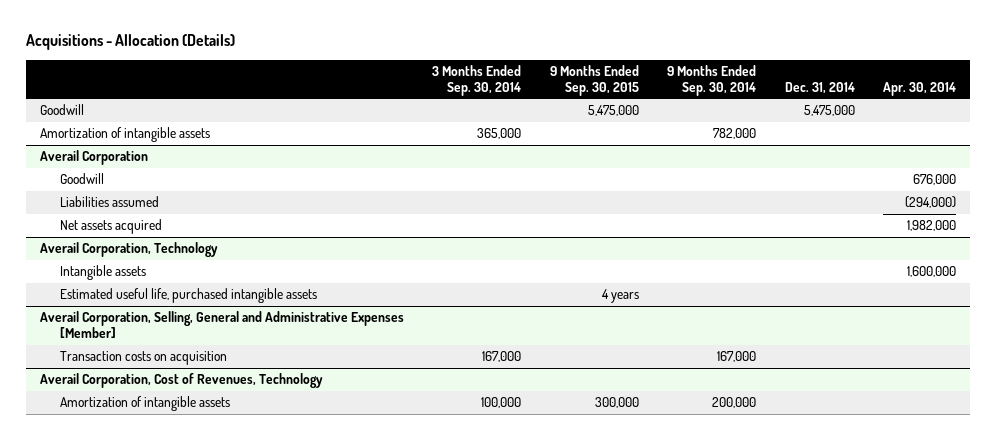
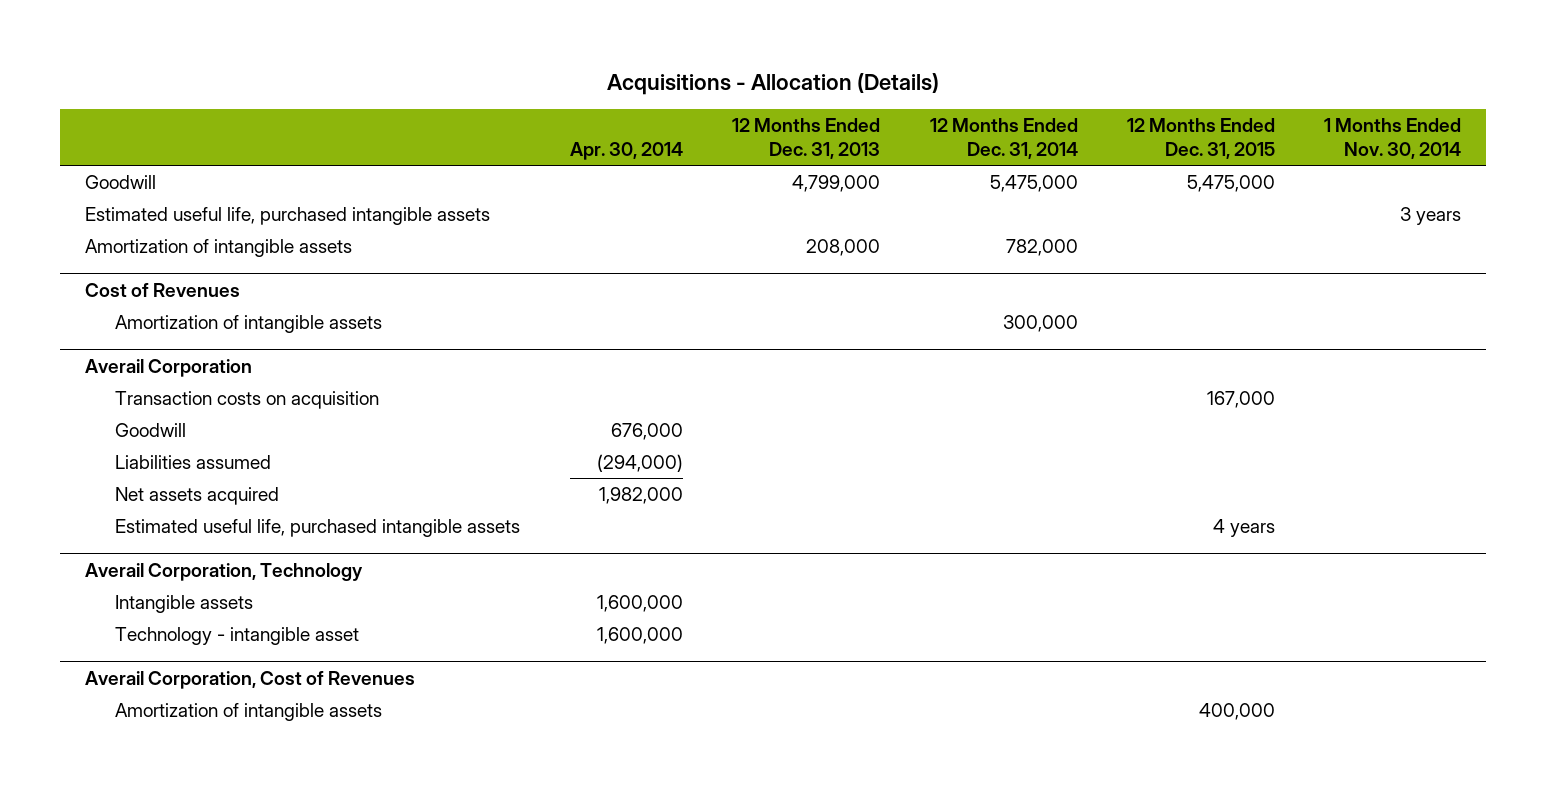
- | 3 Months Ended Sep. 30, 2014 | 9 Months Ended Sep. 30, 2015 | 9 Months Ended Sep. 30, 2014 | Dec. 31, 2014 | Apr. 30, 2014
+ | Apr. 30, 2014 | 12 Months Ended Dec. 31, 2013 | 12 Months Ended Dec. 31, 2014 | 12 Months Ended Dec. 31, 2015 | 1 Months Ended Nov. 30, 2014
+ Estimated useful life, purchased intangible assets | | | | | 3 years
+ Cost of Revenues
+ Amortization of intangible assets | | | 300,000 | |
@ Averail Corporation
+ Transaction costs on acquisition | | | | 167,000 |
+ Estimated useful life, purchased intangible assets | | | | 4 years |
@ Averail Corporation, Technology
- Estimated useful life, purchased intangible assets | | 4 years | | |
- Averail Corporation, Selling, General and Administrative Expenses [Member]
- Transaction costs on acquisition | 167,000 | | 167,000 | |
- Averail Corporation, Cost of Revenues, Technology
@ Averail Corporation, Technology
+ Technology - intangible asset | 1,600,000 | | | |
+ Averail Corporation, Cost of Revenues

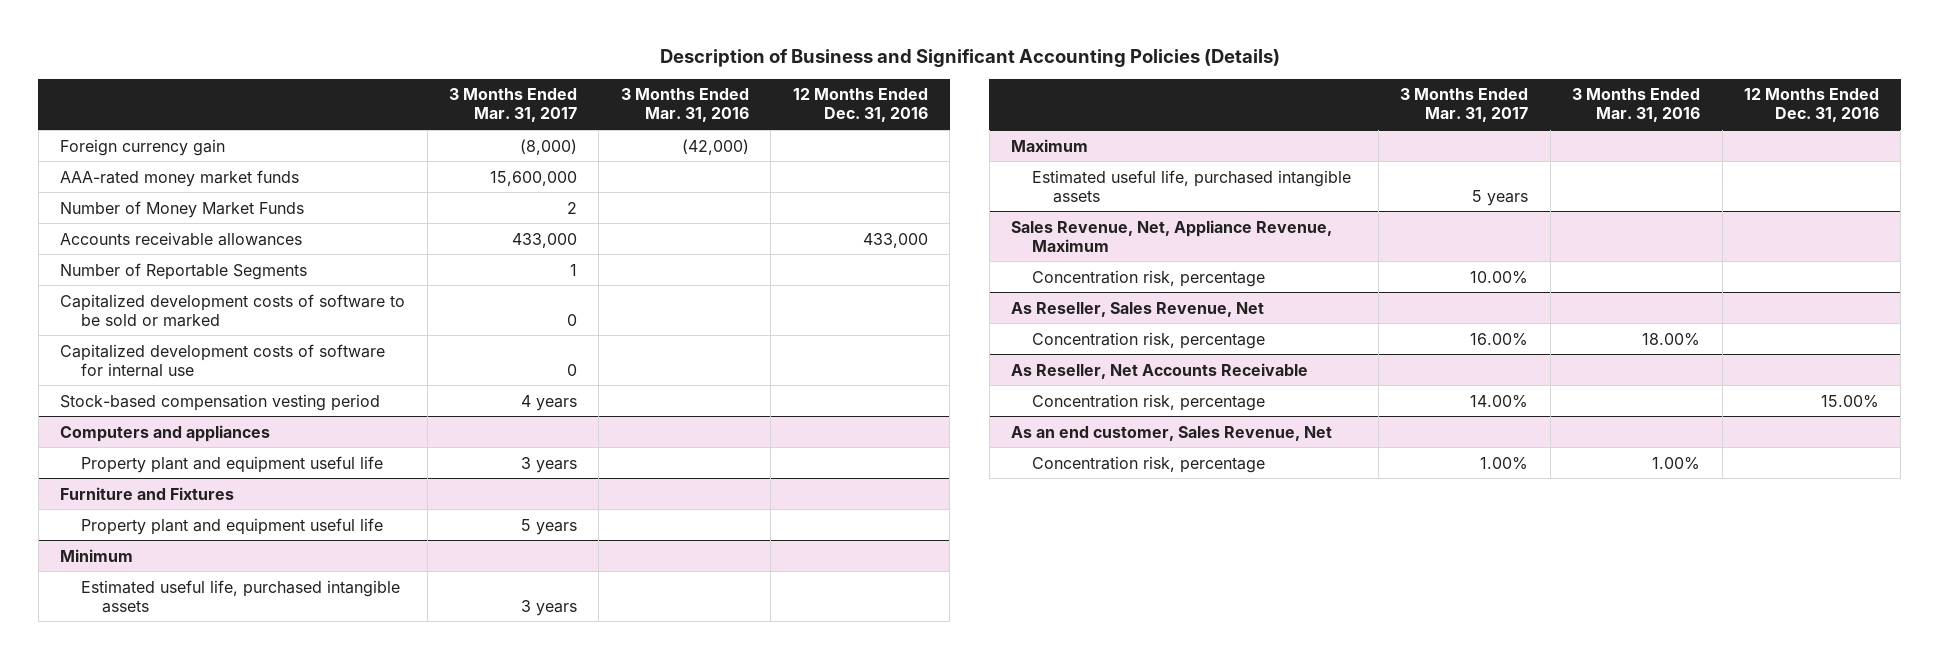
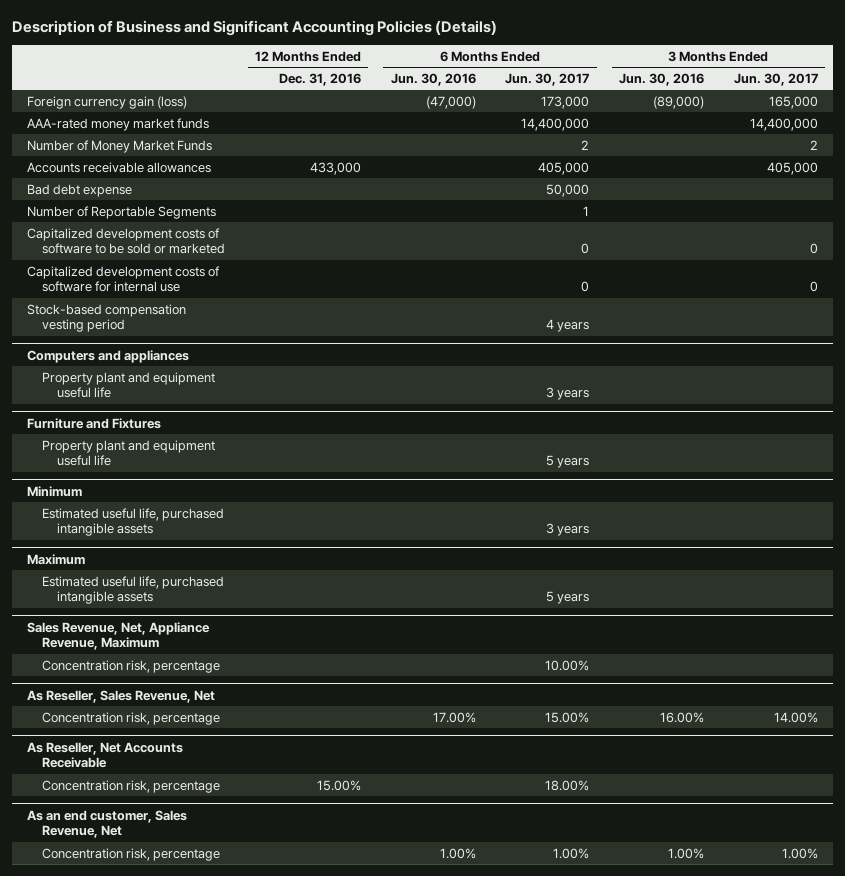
- | 3 Months Ended Mar. 31, 2017 | 3 Months Ended Mar. 31, 2016 | 12 Months Ended Dec. 31, 2016
+ | 12 Months Ended Dec. 31, 2016 | 6 Months Ended Jun. 30, 2016 | 6 Months Ended Jun. 30, 2017 | 3 Months Ended Jun. 30, 2016 | 3 Months Ended Jun. 30, 2017
- Foreign currency gain | (8,000) | (42,000) |
+ Foreign currency gain (loss) | | (47,000) | 173,000 | (89,000) | 165,000
+ Bad debt expense | | | 50,000 | |
- Capitalized development costs of software to be sold or marked | 0 | |
+ Capitalized development costs of software to be sold or marketed | | | 0 | | 0

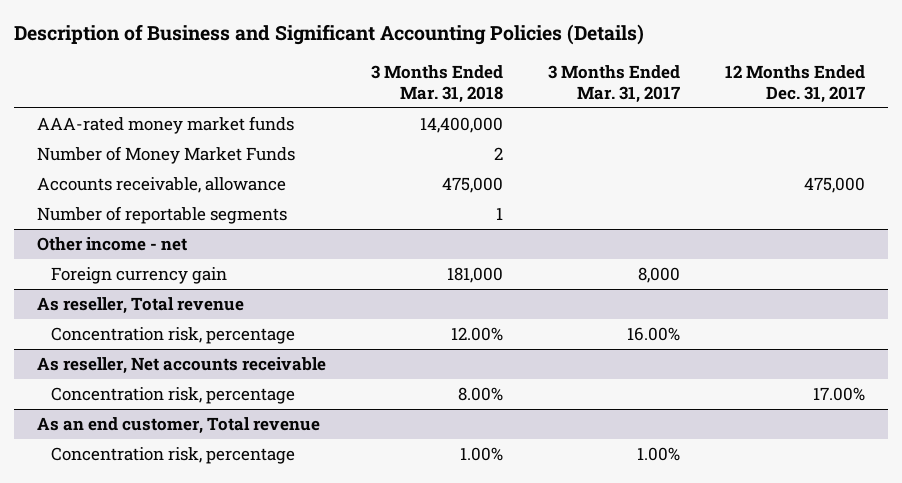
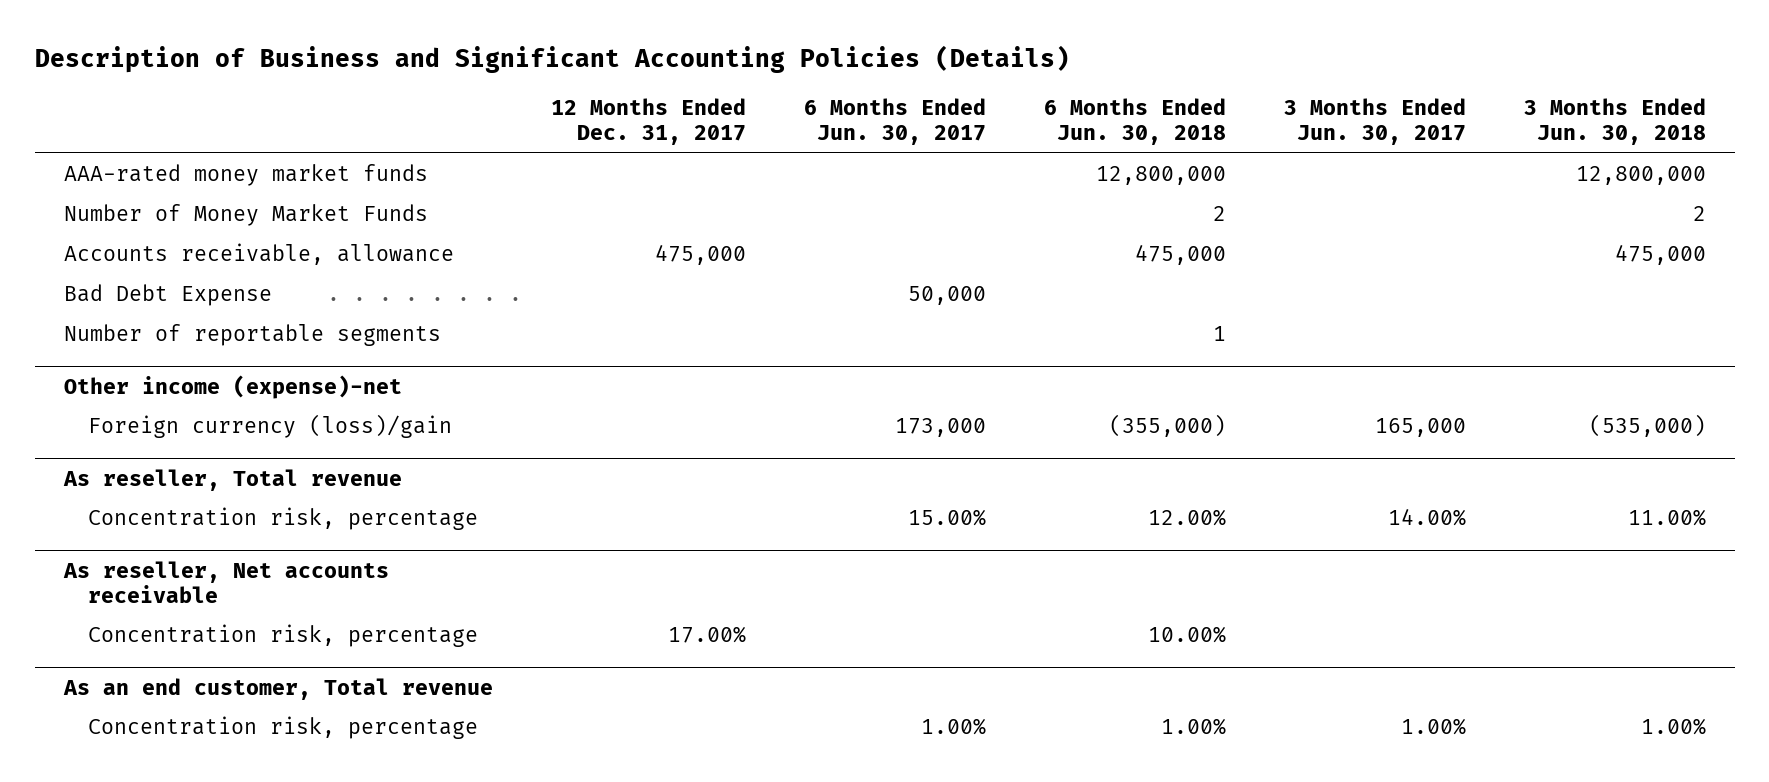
- | 3 Months Ended Mar. 31, 2018 | 3 Months Ended Mar. 31, 2017 | 12 Months Ended Dec. 31, 2017
+ | 12 Months Ended Dec. 31, 2017 | 6 Months Ended Jun. 30, 2017 | 6 Months Ended Jun. 30, 2018 | 3 Months Ended Jun. 30, 2017 | 3 Months Ended Jun. 30, 2018
+ Bad Debt Expense | | 50,000 | | |
- Other income - net
- Foreign currency gain | 181,000 | 8,000 |
+ Other income (expense)-net
+ Foreign currency (loss)/gain | | 173,000 | (355,000) | 165,000 | (535,000)

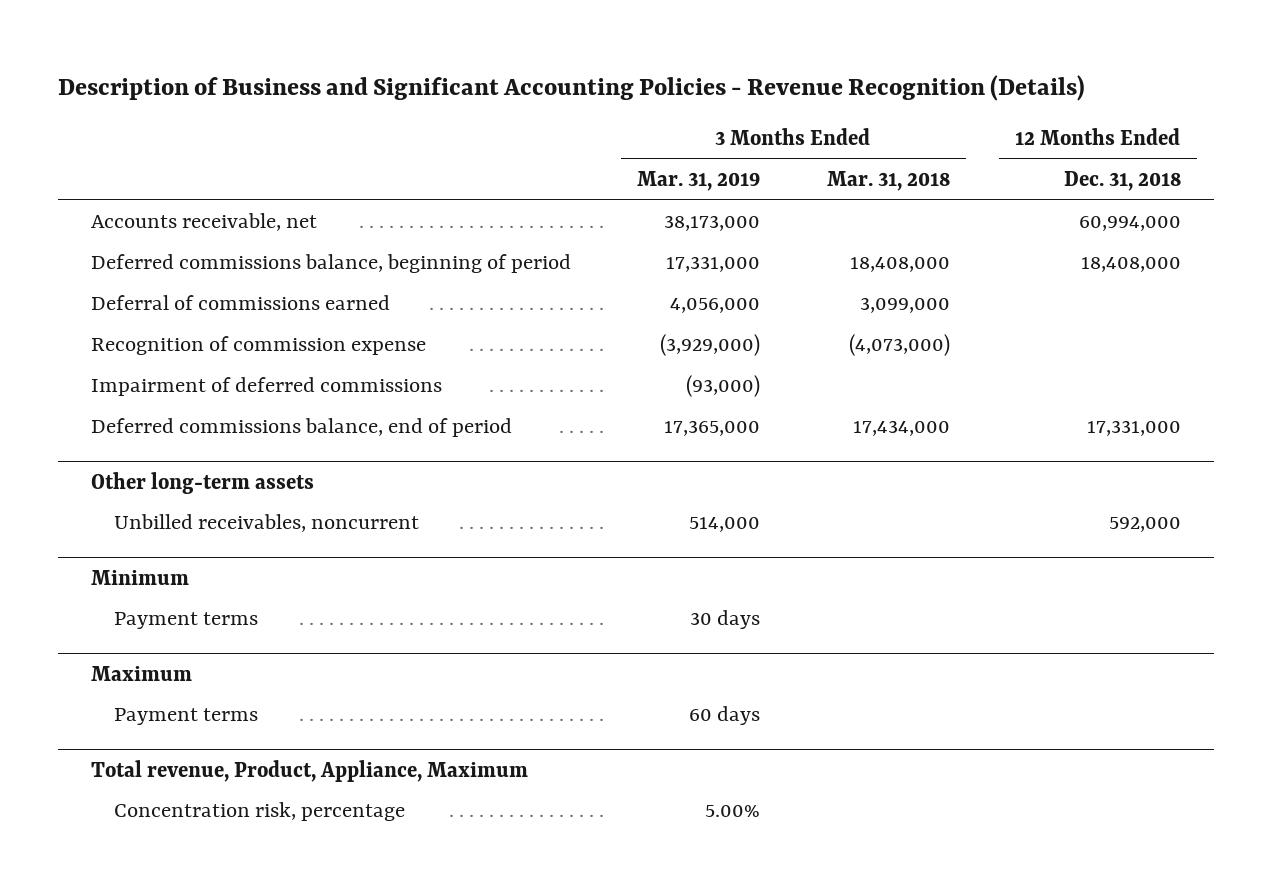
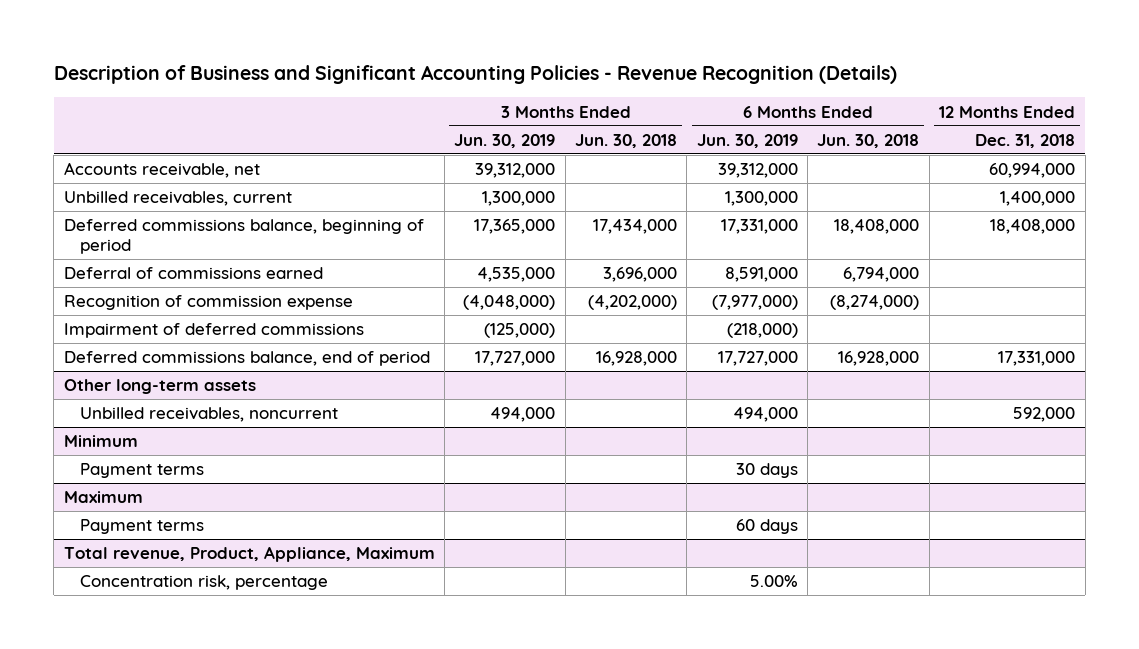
- | 3 Months Ended Mar. 31, 2019 | 3 Months Ended Mar. 31, 2018 | 12 Months Ended Dec. 31, 2018
+ | 3 Months Ended Jun. 30, 2019 | 3 Months Ended Jun. 30, 2018 | 6 Months Ended Jun. 30, 2019 | 6 Months Ended Jun. 30, 2018 | 12 Months Ended Dec. 31, 2018
+ Unbilled receivables, current | 1,300,000 | | 1,300,000 | | 1,400,000

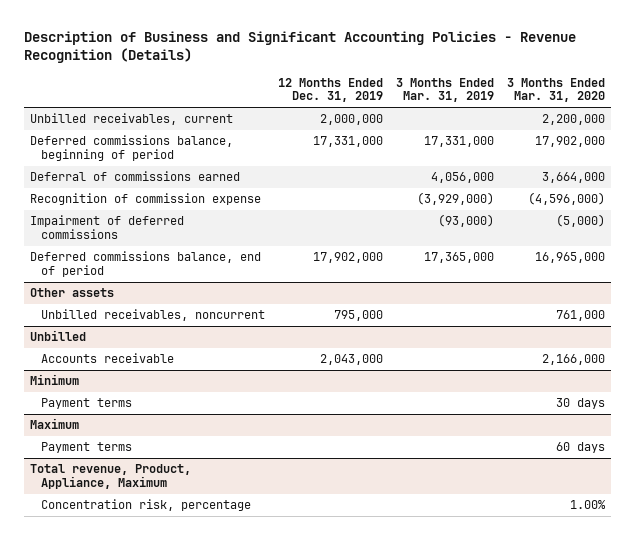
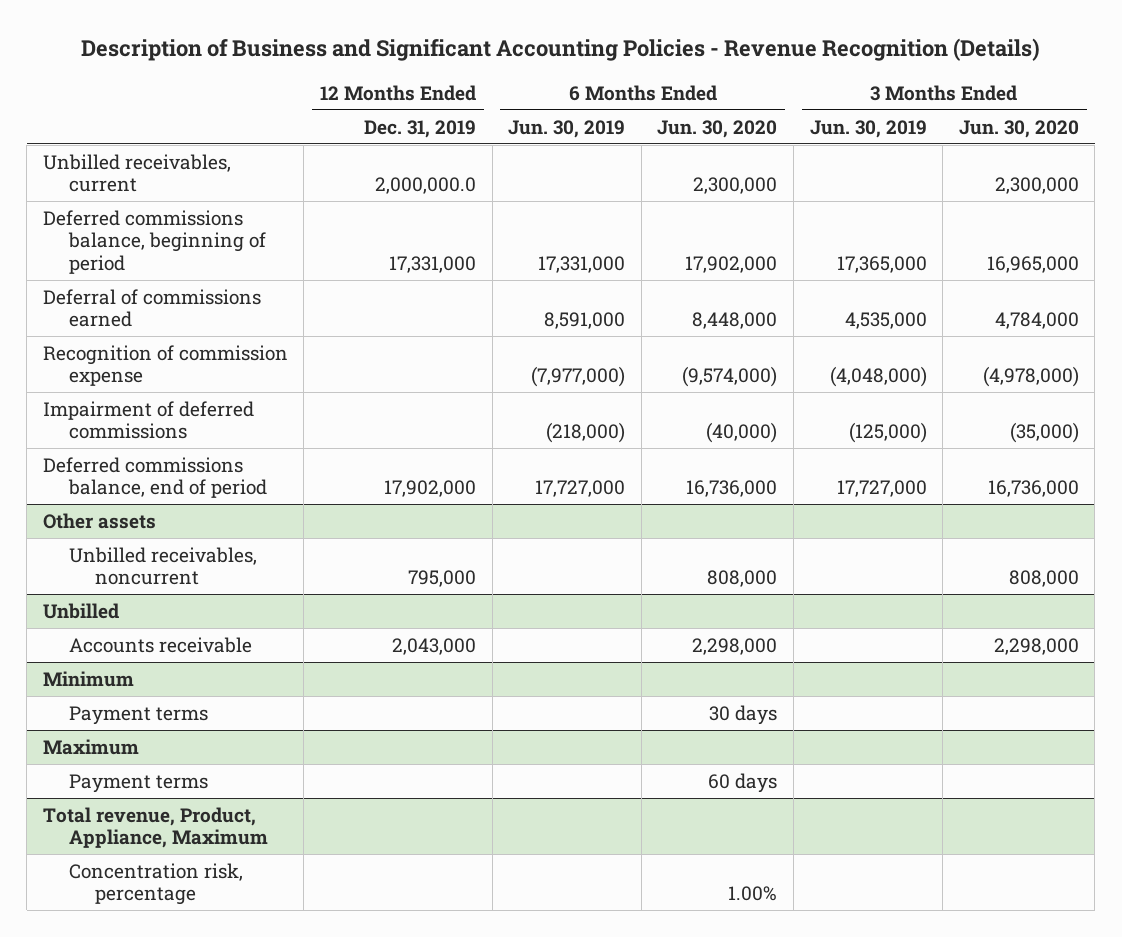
- | 12 Months Ended Dec. 31, 2019 | 3 Months Ended Mar. 31, 2019 | 3 Months Ended Mar. 31, 2020
+ | 12 Months Ended Dec. 31, 2019 | 6 Months Ended Jun. 30, 2019 | 6 Months Ended Jun. 30, 2020 | 3 Months Ended Jun. 30, 2019 | 3 Months Ended Jun. 30, 2020
- Unbilled receivables, current | 2,000,000 | | 2,200,000
+ Unbilled receivables, current | 2,000,000.0 | | 2,300,000 | | 2,300,000

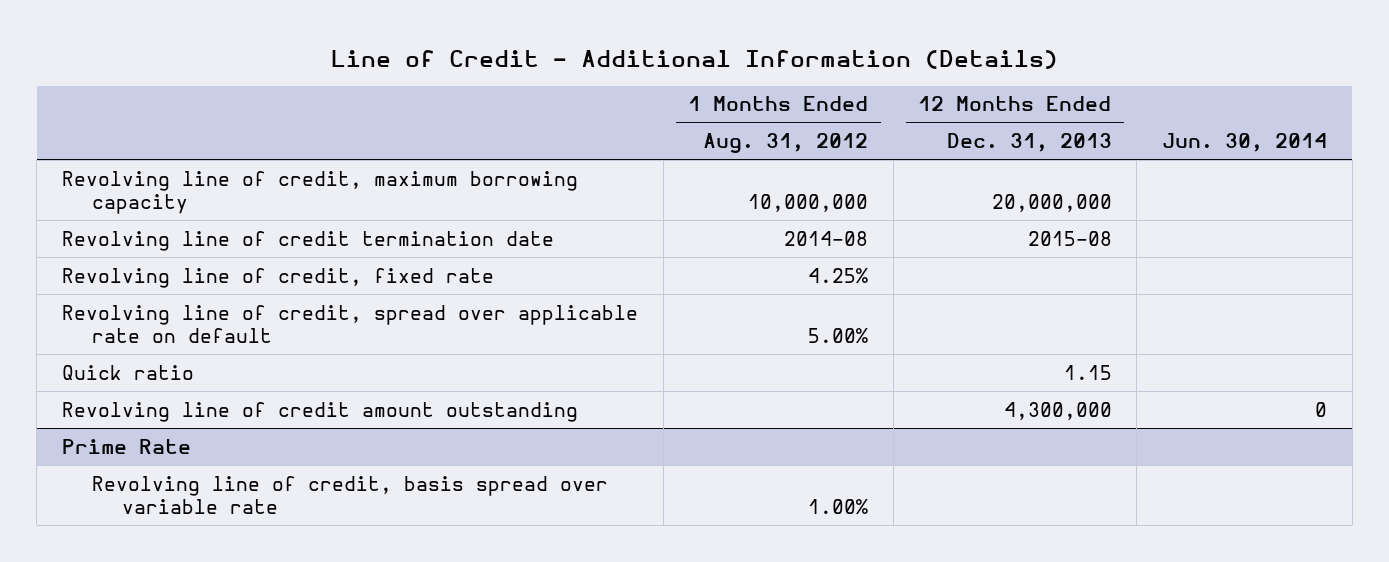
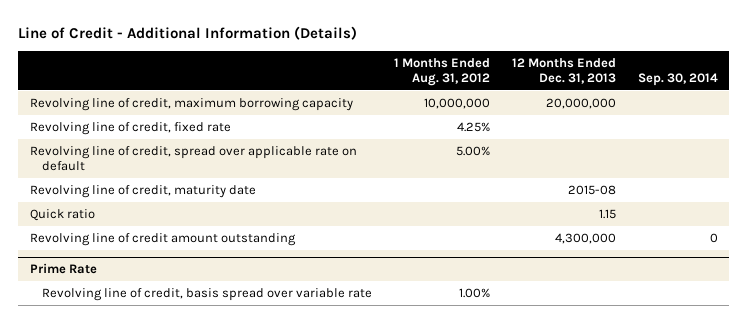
- | 1 Months Ended Aug. 31, 2012 | 12 Months Ended Dec. 31, 2013 | Jun. 30, 2014
+ | 1 Months Ended Aug. 31, 2012 | 12 Months Ended Dec. 31, 2013 | Sep. 30, 2014
- Revolving line of credit termination date | 2014-08 | 2015-08 |
+ Revolving line of credit, maturity date | | 2015-08 |

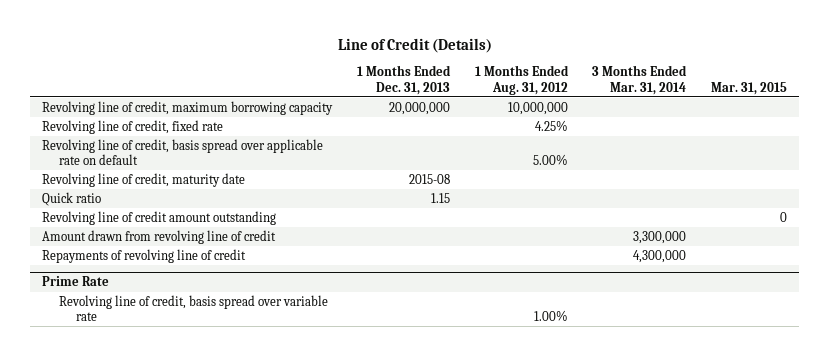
- Line of Credit - Additional Information (Details)
+ Line of Credit (Details)
- | 1 Months Ended Aug. 31, 2012 | 12 Months Ended Dec. 31, 2013 | Sep. 30, 2014
+ | 1 Months Ended Dec. 31, 2013 | 1 Months Ended Aug. 31, 2012 | 3 Months Ended Mar. 31, 2014 | Mar. 31, 2015
- Revolving line of credit, spread over applicable rate on default | 5.00% | |
+ Revolving line of credit, basis spread over applicable rate on default | | 5.00% | |
+ Amount drawn from revolving line of credit | | | 3,300,000 |
+ Repayments of revolving line of credit | | | 4,300,000 |

